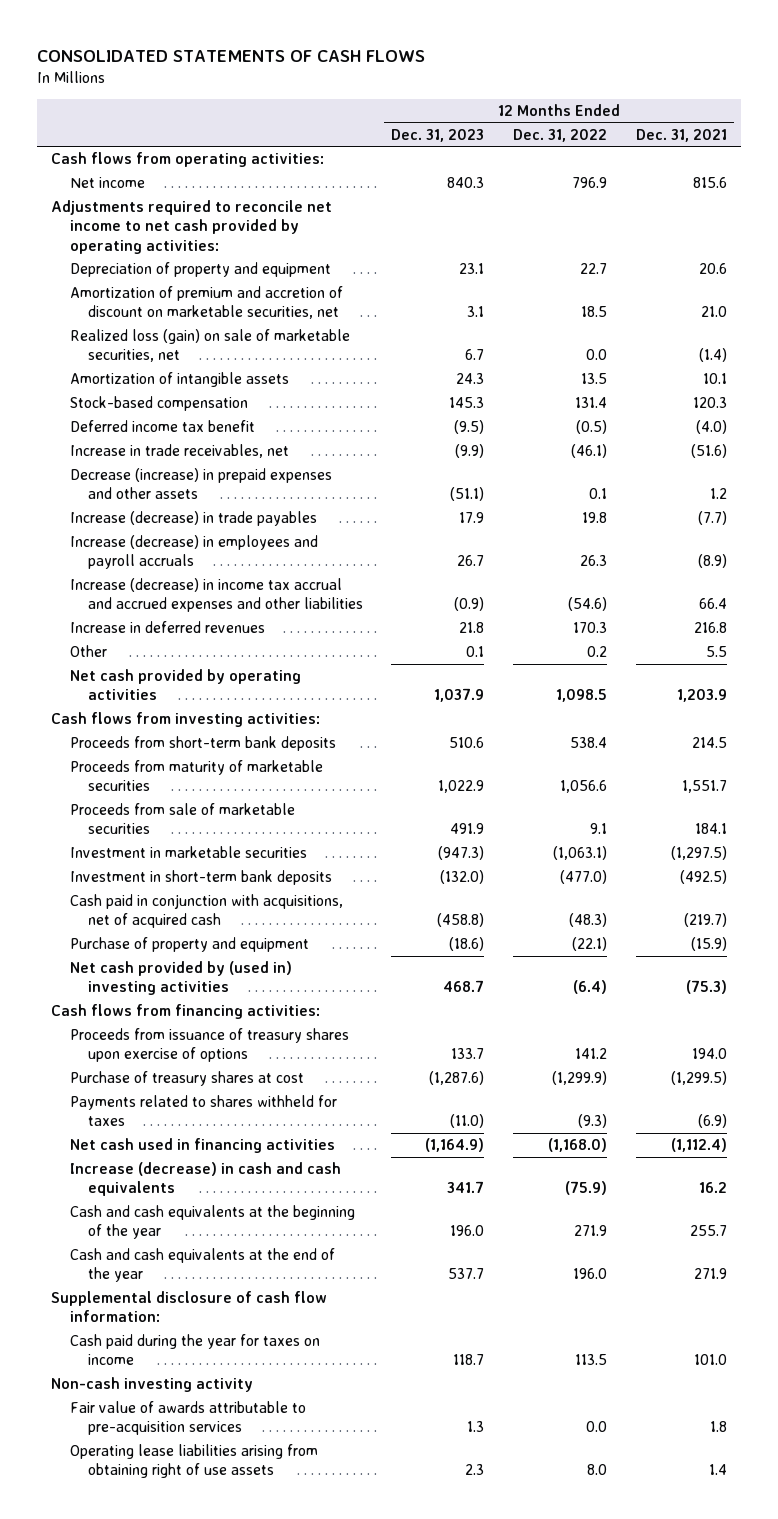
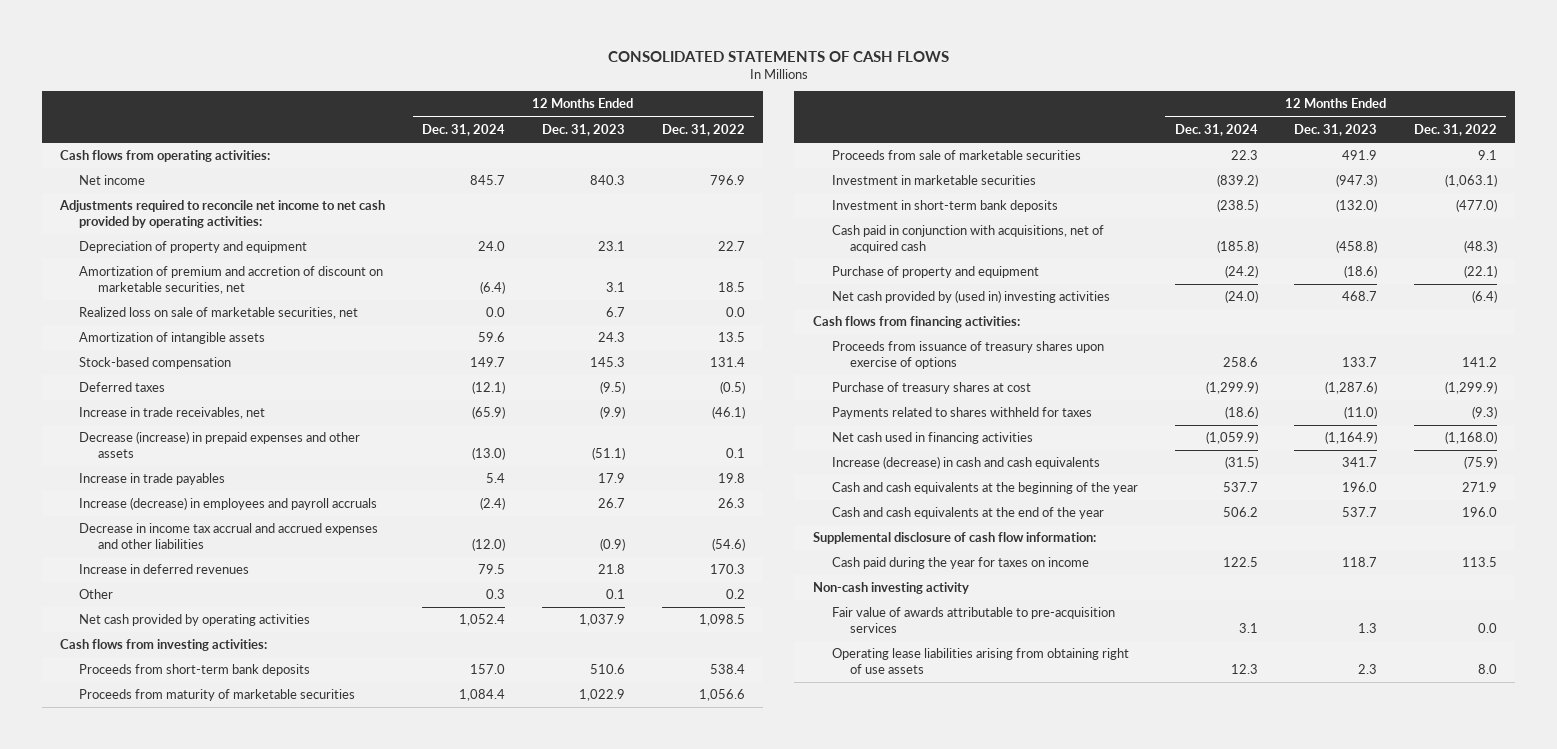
- | 12 Months Ended Dec. 31, 2023 | 12 Months Ended Dec. 31, 2022 | 12 Months Ended Dec. 31, 2021
+ | 12 Months Ended Dec. 31, 2024 | 12 Months Ended Dec. 31, 2023 | 12 Months Ended Dec. 31, 2022
- Realized loss (gain) on sale of marketable securities, net | 6.7 | 0.0 | (1.4)
+ Realized loss on sale of marketable securities, net | 0.0 | 6.7 | 0.0
- Deferred income tax benefit | (9.5) | (0.5) | (4.0)
+ Deferred taxes | (12.1) | (9.5) | (0.5)
- Increase (decrease) in trade payables | 17.9 | 19.8 | (7.7)
+ Increase in trade payables | 5.4 | 17.9 | 19.8
- Increase (decrease) in income tax accrual and accrued expenses and other liabilities | (0.9) | (54.6) | 66.4
+ Decrease in income tax accrual and accrued expenses and other liabilities | (12.0) | (0.9) | (54.6)

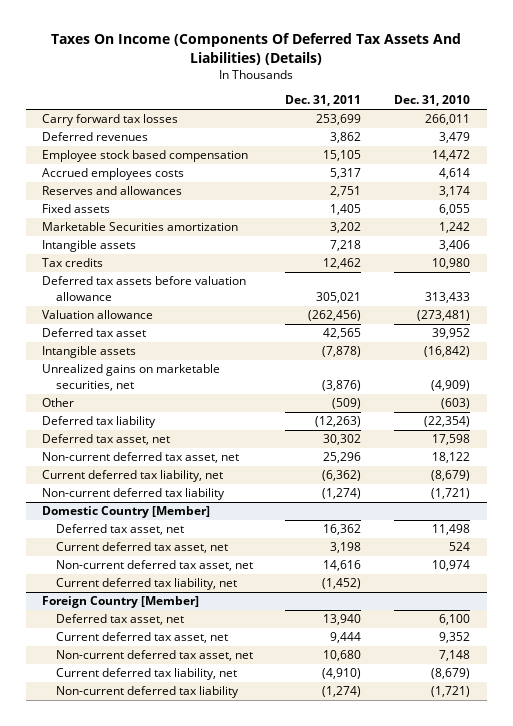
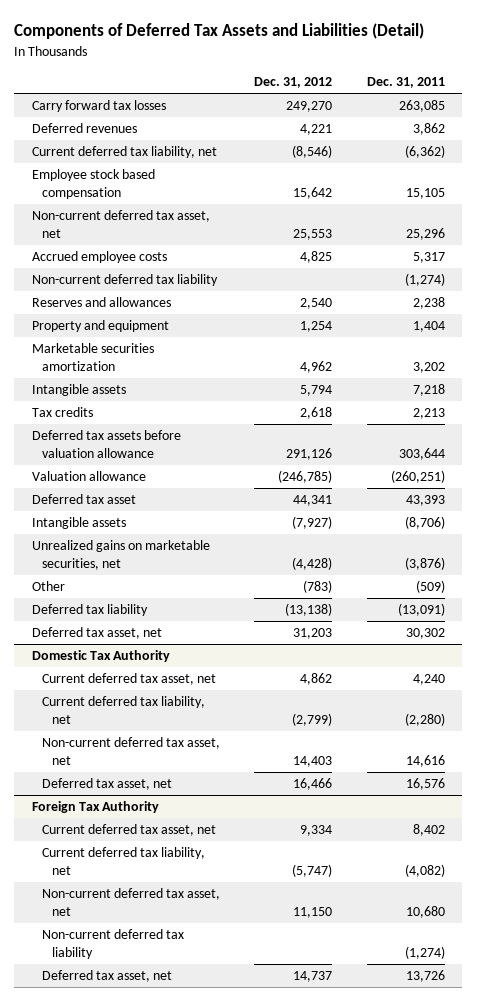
- Taxes On Income (Components Of Deferred Tax Assets And Liabilities) (Details)
+ Components of Deferred Tax Assets and Liabilities (Detail)
- | Dec. 31, 2011 | Dec. 31, 2010
+ | Dec. 31, 2012 | Dec. 31, 2011
- Carry forward tax losses | 253,699 | 266,011
+ Carry forward tax losses | 249,270 | 263,085
moved up: Current deferred tax liability, net | (8,546) | (6,362)
- Accrued employees costs | 5,317 | 4,614
- Reserves and allowances | 2,751 | 3,174
- Fixed assets | 1,405 | 6,055
- Marketable Securities amortization | 3,202 | 1,242
moved up: Non-current deferred tax asset, net | 25,553 | 25,296
+ Accrued employee costs | 4,825 | 5,317
moved up: Non-current deferred tax liability | | (1,274)
+ Reserves and allowances | 2,540 | 2,238
+ Property and equipment | 1,254 | 1,404
+ Marketable securities amortization | 4,962 | 3,202
- Tax credits | 12,462 | 10,980
- Deferred tax assets before valuation allowance | 305,021 | 313,433
- Valuation allowance | (262,456) | (273,481)
- Deferred tax asset | 42,565 | 39,952
- Intangible assets | (7,878) | (16,842)
+ Tax credits | 2,618 | 2,213
+ Deferred tax assets before valuation allowance | 291,126 | 303,644
+ Valuation allowance | (246,785) | (260,251)
+ Deferred tax asset | 44,341 | 43,393
+ Intangible assets | (7,927) | (8,706)
- Deferred tax liability | (12,263) | (22,354)
+ Deferred tax liability | (13,138) | (13,091)
- Domestic Country [Member]
- Deferred tax asset, net | 16,362 | 11,498
- Current deferred tax asset, net | 3,198 | 524
+ Domestic Tax Authority
+ Current deferred tax asset, net | 4,862 | 4,240
+ Current deferred tax liability, net | (2,799) | (2,280)
- Current deferred tax liability, net | (1,452) |
- Foreign Country [Member]
- Deferred tax asset, net | 13,940 | 6,100
- Current deferred tax asset, net | 9,444 | 9,352
+ Deferred tax asset, net | 16,466 | 16,576
+ Foreign Tax Authority
+ Current deferred tax asset, net | 9,334 | 8,402
+ Current deferred tax liability, net | (5,747) | (4,082)
- Current deferred tax liability, net | (4,910) | (8,679)
+ Deferred tax asset, net | 14,737 | 13,726

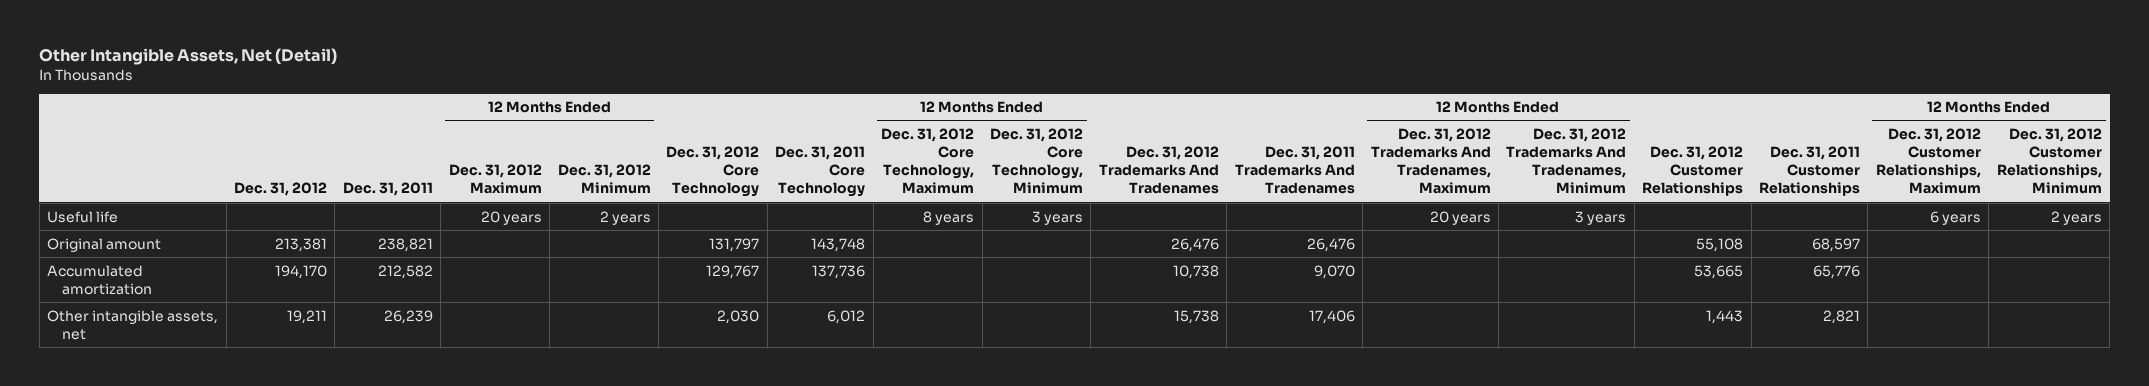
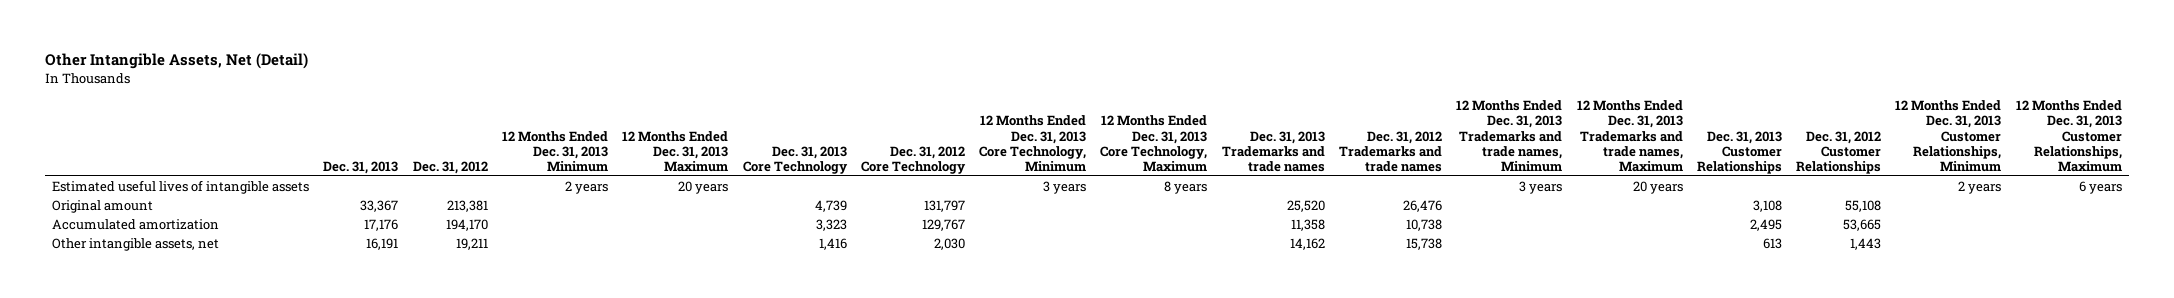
- | Dec. 31, 2012 | Dec. 31, 2011 | 12 Months Ended Dec. 31, 2012 Maximum | 12 Months Ended Dec. 31, 2012 Minimum | Dec. 31, 2012 Core Technology | Dec. 31, 2011 Core Technology | 12 Months Ended Dec. 31, 2012 Core Technology, Maximum | 12 Months Ended Dec. 31, 2012 Core Technology, Minimum | Dec. 31, 2012 Trademarks And Tradenames | Dec. 31, 2011 Trademarks And Tradenames | 12 Months Ended Dec. 31, 2012 Trademarks And Tradenames, Maximum | 12 Months Ended Dec. 31, 2012 Trademarks And Tradenames, Minimum | Dec. 31, 2012 Customer Relationships | Dec. 31, 2011 Customer Relationships | 12 Months Ended Dec. 31, 2012 Customer Relationships, Maximum | 12 Months Ended Dec. 31, 2012 Customer Relationships, Minimum
+ | Dec. 31, 2013 | Dec. 31, 2012 | 12 Months Ended Dec. 31, 2013 Minimum | 12 Months Ended Dec. 31, 2013 Maximum | Dec. 31, 2013 Core Technology | Dec. 31, 2012 Core Technology | 12 Months Ended Dec. 31, 2013 Core Technology, Minimum | 12 Months Ended Dec. 31, 2013 Core Technology, Maximum | Dec. 31, 2013 Trademarks and trade names | Dec. 31, 2012 Trademarks and trade names | 12 Months Ended Dec. 31, 2013 Trademarks and trade names, Minimum | 12 Months Ended Dec. 31, 2013 Trademarks and trade names, Maximum | Dec. 31, 2013 Customer Relationships | Dec. 31, 2012 Customer Relationships | 12 Months Ended Dec. 31, 2013 Customer Relationships, Minimum | 12 Months Ended Dec. 31, 2013 Customer Relationships, Maximum
- Useful life | | | 20 years | 2 years | | | 8 years | 3 years | | | 20 years | 3 years | | | 6 years | 2 years
+ Estimated useful lives of intangible assets | | | 2 years | 20 years | | | 3 years | 8 years | | | 3 years | 20 years | | | 2 years | 6 years

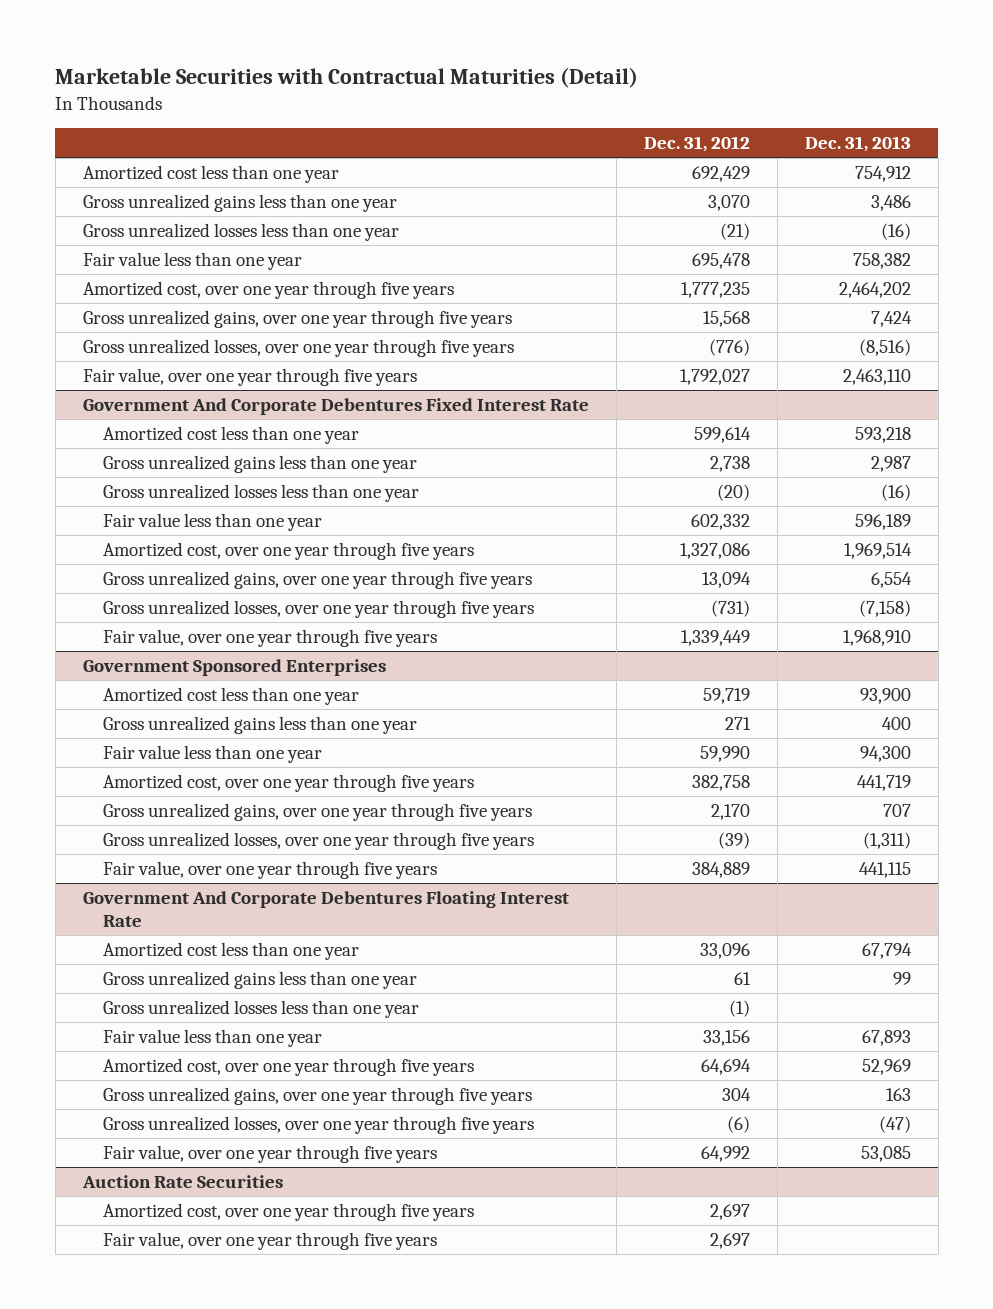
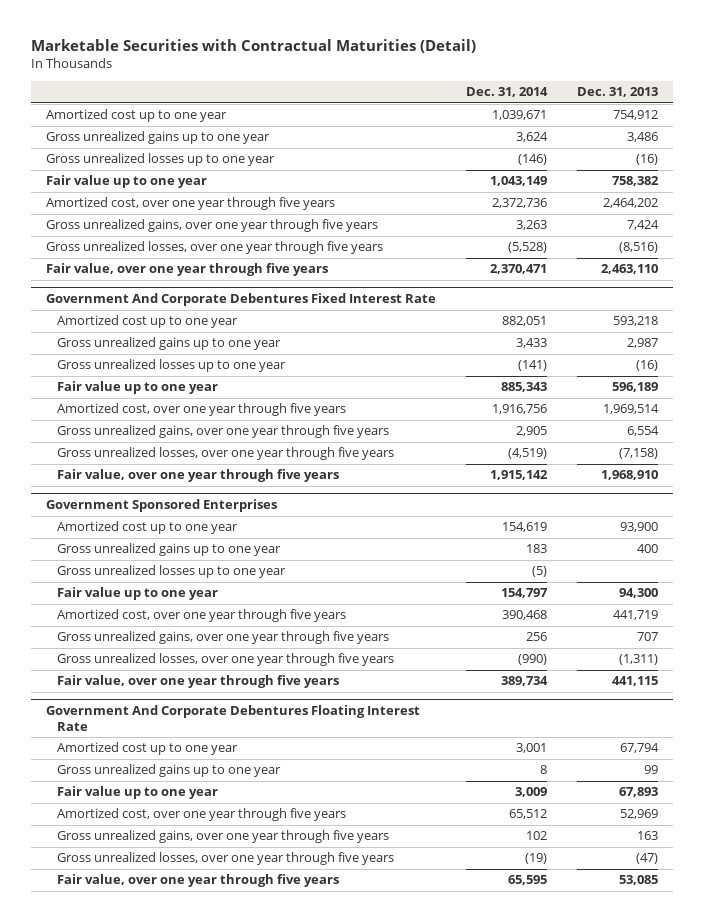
- | Dec. 31, 2012 | Dec. 31, 2013
+ | Dec. 31, 2014 | Dec. 31, 2013
- Amortized cost less than one year | 692,429 | 754,912
- Gross unrealized gains less than one year | 3,070 | 3,486
- Gross unrealized losses less than one year | (21) | (16)
- Fair value less than one year | 695,478 | 758,382
+ Amortized cost up to one year | 1,039,671 | 754,912
+ Gross unrealized gains up to one year | 3,624 | 3,486
+ Gross unrealized losses up to one year | (146) | (16)
+ Fair value up to one year | 1,043,149 | 758,382
@ Government And Corporate Debentures Fixed Interest Rate
- Amortized cost less than one year | 599,614 | 593,218
- Gross unrealized gains less than one year | 2,738 | 2,987
- Gross unrealized losses less than one year | (20) | (16)
- Fair value less than one year | 602,332 | 596,189
+ Amortized cost up to one year | 882,051 | 593,218
+ Gross unrealized gains up to one year | 3,433 | 2,987
+ Gross unrealized losses up to one year | (141) | (16)
+ Fair value up to one year | 885,343 | 596,189
@ Government Sponsored Enterprises
- Amortized cost less than one year | 59,719 | 93,900
- Gross unrealized gains less than one year | 271 | 400
- Fair value less than one year | 59,990 | 94,300
+ Amortized cost up to one year | 154,619 | 93,900
+ Gross unrealized gains up to one year | 183 | 400
+ Gross unrealized losses up to one year | (5) |
+ Fair value up to one year | 154,797 | 94,300
@ Government And Corporate Debentures Floating Interest Rate
- Amortized cost less than one year | 33,096 | 67,794
- Gross unrealized gains less than one year | 61 | 99
- Gross unrealized losses less than one year | (1) |
- Fair value less than one year | 33,156 | 67,893
+ Amortized cost up to one year | 3,001 | 67,794
+ Gross unrealized gains up to one year | 8 | 99
+ Fair value up to one year | 3,009 | 67,893
- Auction Rate Securities
- Amortized cost, over one year through five years | 2,697 |
- Fair value, over one year through five years | 2,697 |

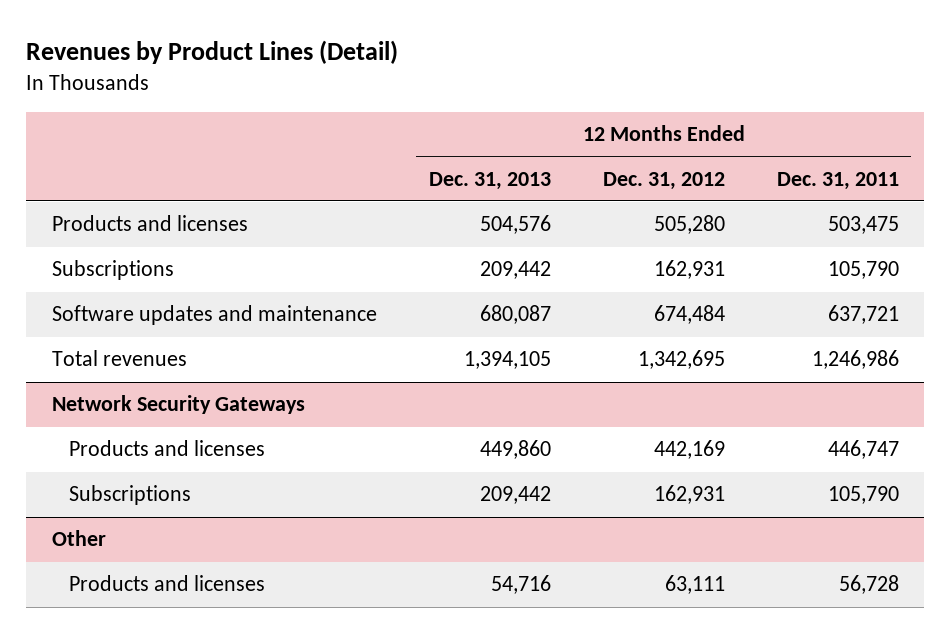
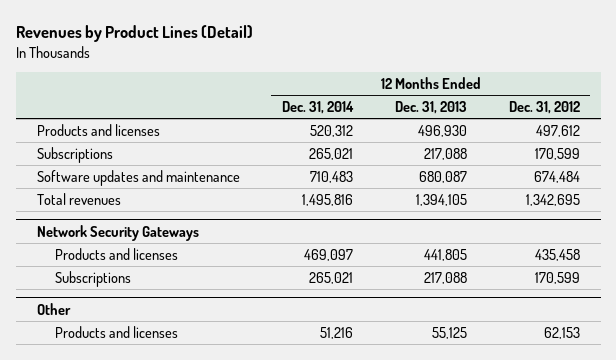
- | 12 Months Ended Dec. 31, 2013 | 12 Months Ended Dec. 31, 2012 | 12 Months Ended Dec. 31, 2011
+ | 12 Months Ended Dec. 31, 2014 | 12 Months Ended Dec. 31, 2013 | 12 Months Ended Dec. 31, 2012
- Products and licenses | 504,576 | 505,280 | 503,475
- Subscriptions | 209,442 | 162,931 | 105,790
+ Products and licenses | 520,312 | 496,930 | 497,612
+ Subscriptions | 265,021 | 217,088 | 170,599
@ Network Security Gateways
- Products and licenses | 449,860 | 442,169 | 446,747
- Subscriptions | 209,442 | 162,931 | 105,790
+ Products and licenses | 469,097 | 441,805 | 435,458
+ Subscriptions | 265,021 | 217,088 | 170,599
@ Other
- Products and licenses | 54,716 | 63,111 | 56,728
+ Products and licenses | 51,216 | 55,125 | 62,153

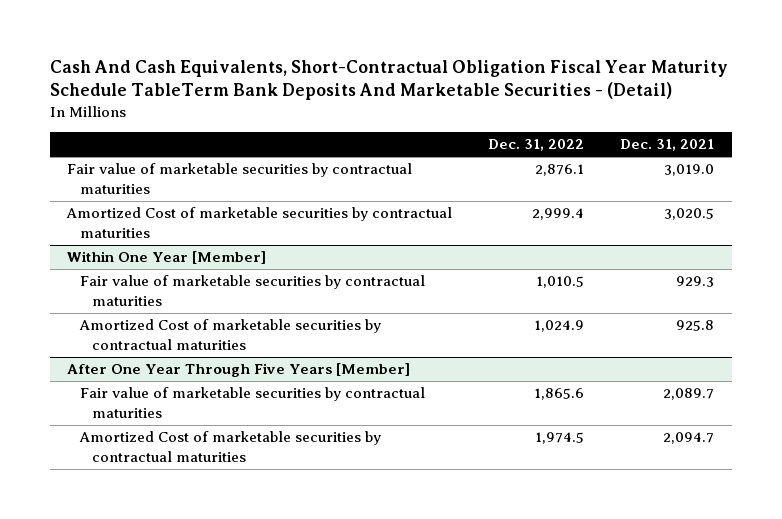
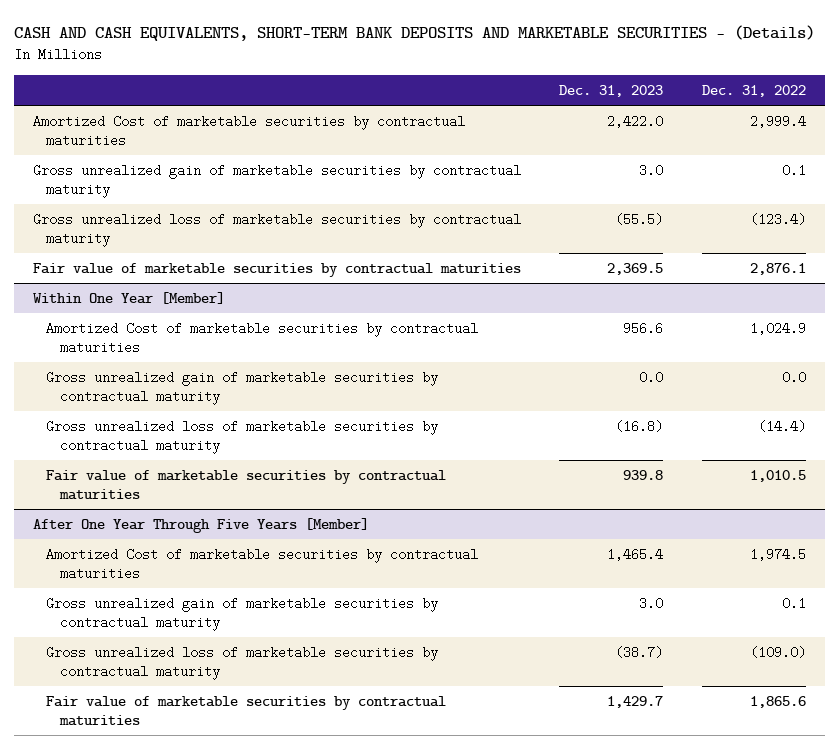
- Cash And Cash Equivalents, Short-Contractual Obligation Fiscal Year Maturity Schedule TableTerm Bank Deposits And Marketable Securities - (Detail)
+ CASH AND CASH EQUIVALENTS, SHORT-TERM BANK DEPOSITS AND MARKETABLE SECURITIES - (Details)
- | Dec. 31, 2022 | Dec. 31, 2021
+ | Dec. 31, 2023 | Dec. 31, 2022
+ Gross unrealized gain of marketable securities by contractual maturity | 3.0 | 0.1
+ Gross unrealized loss of marketable securities by contractual maturity | (55.5) | (123.4)
moved down: Fair value of marketable securities by contractual maturities | 2,369.5 | 2,876.1
@ Within One Year [Member]
+ Gross unrealized gain of marketable securities by contractual maturity | 0.0 | 0.0
+ Gross unrealized loss of marketable securities by contractual maturity | (16.8) | (14.4)
moved down: Fair value of marketable securities by contractual maturities | 939.8 | 1,010.5
@ After One Year Through Five Years [Member]
+ Gross unrealized gain of marketable securities by contractual maturity | 3.0 | 0.1
+ Gross unrealized loss of marketable securities by contractual maturity | (38.7) | (109.0)
moved down: Fair value of marketable securities by contractual maturities | 1,429.7 | 1,865.6

